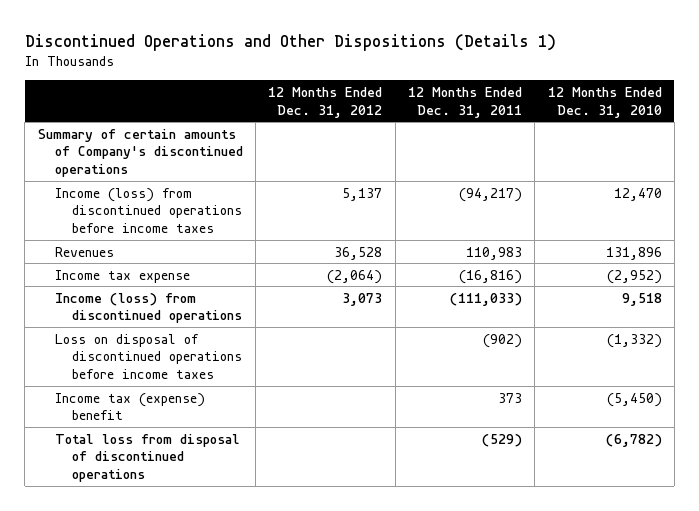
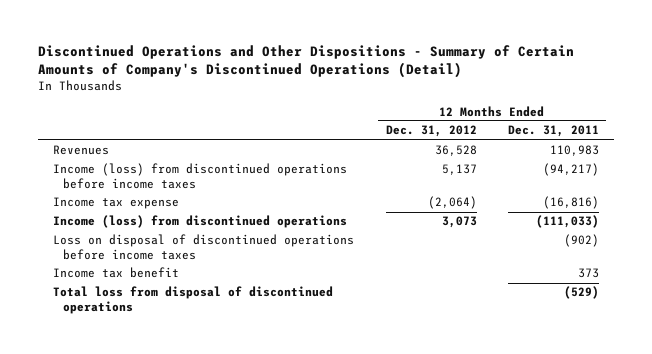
- Discontinued Operations and Other Dispositions (Details 1)
+ Discontinued Operations and Other Dispositions - Summary of Certain Amounts of Company's Discontinued Operations (Detail)
- | 12 Months Ended Dec. 31, 2012 | 12 Months Ended Dec. 31, 2011 | 12 Months Ended Dec. 31, 2010
+ | 12 Months Ended Dec. 31, 2012 | 12 Months Ended Dec. 31, 2011
- Summary of certain amounts of Company's discontinued operations
moved down: Income (loss) from discontinued operations before income taxes | 5,137 | (94,217)
- Income tax (expense) benefit | | 373 | (5,450)
+ Income tax benefit | | 373

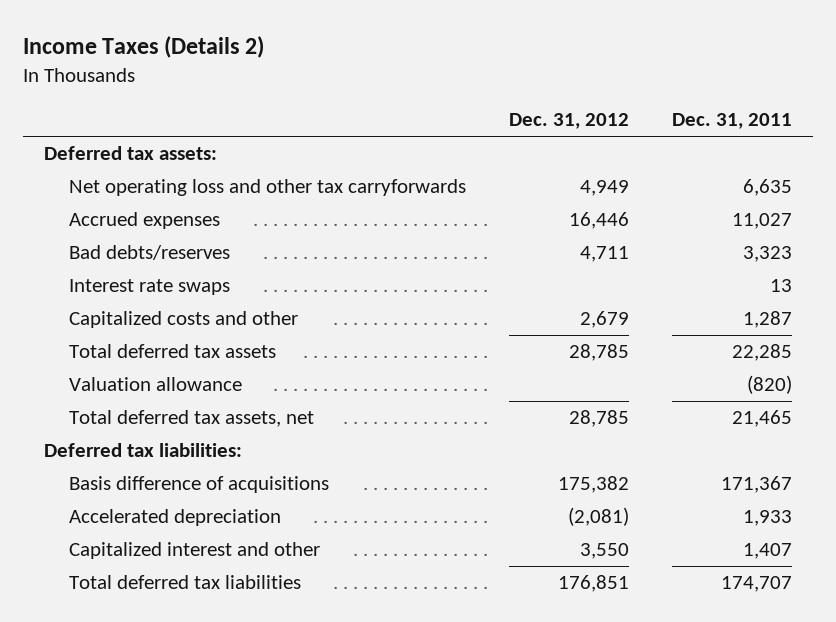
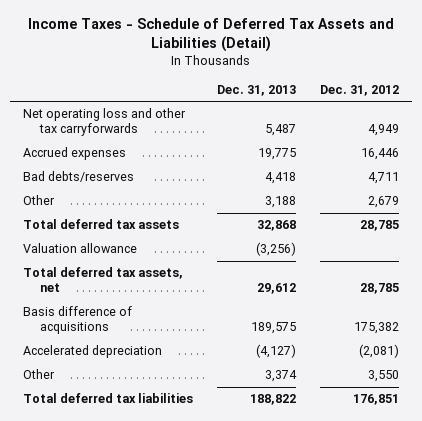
- Income Taxes (Details 2)
+ Income Taxes - Schedule of Deferred Tax Assets and Liabilities (Detail)
- | Dec. 31, 2012 | Dec. 31, 2011
+ | Dec. 31, 2013 | Dec. 31, 2012
- Deferred tax assets:
- Interest rate swaps | | 13
- Capitalized costs and other | 2,679 | 1,287
+ Other | 3,188 | 2,679
- Deferred tax liabilities:
- Capitalized interest and other | 3,550 | 1,407
+ Other | 3,374 | 3,550

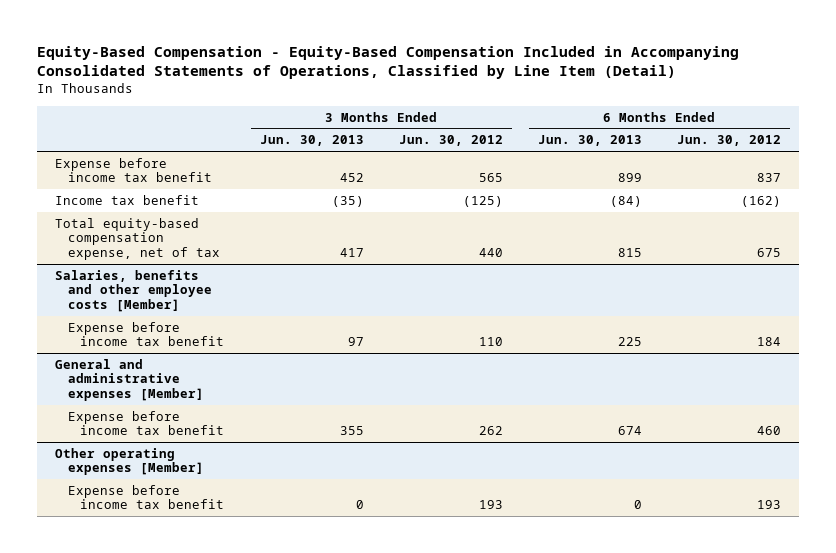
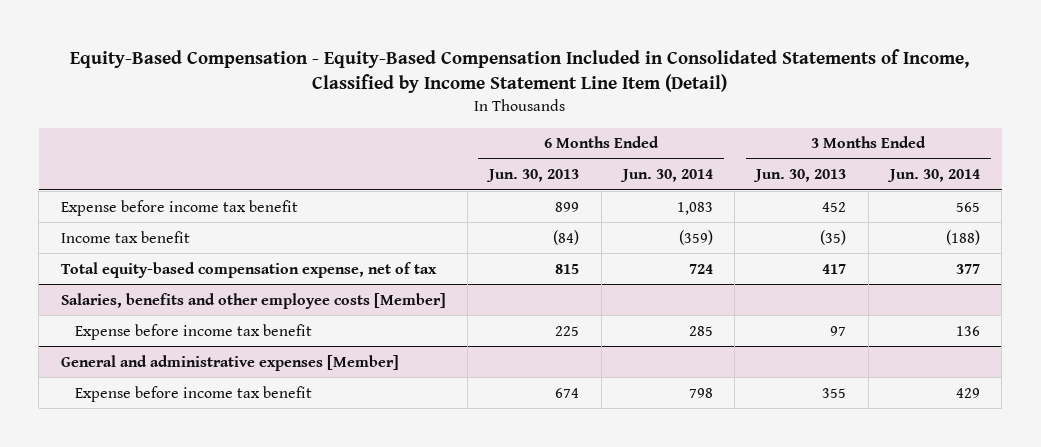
- Equity-Based Compensation - Equity-Based Compensation Included in Accompanying Consolidated Statements of Operations, Classified by Line Item (Detail)
+ Equity-Based Compensation - Equity-Based Compensation Included in Consolidated Statements of Income, Classified by Income Statement Line Item (Detail)
- | 3 Months Ended Jun. 30, 2013 | 3 Months Ended Jun. 30, 2012 | 6 Months Ended Jun. 30, 2013 | 6 Months Ended Jun. 30, 2012
+ | 6 Months Ended Jun. 30, 2013 | 6 Months Ended Jun. 30, 2014 | 3 Months Ended Jun. 30, 2013 | 3 Months Ended Jun. 30, 2014
- Other operating expenses [Member]
- Expense before income tax benefit | 0 | 193 | 0 | 193

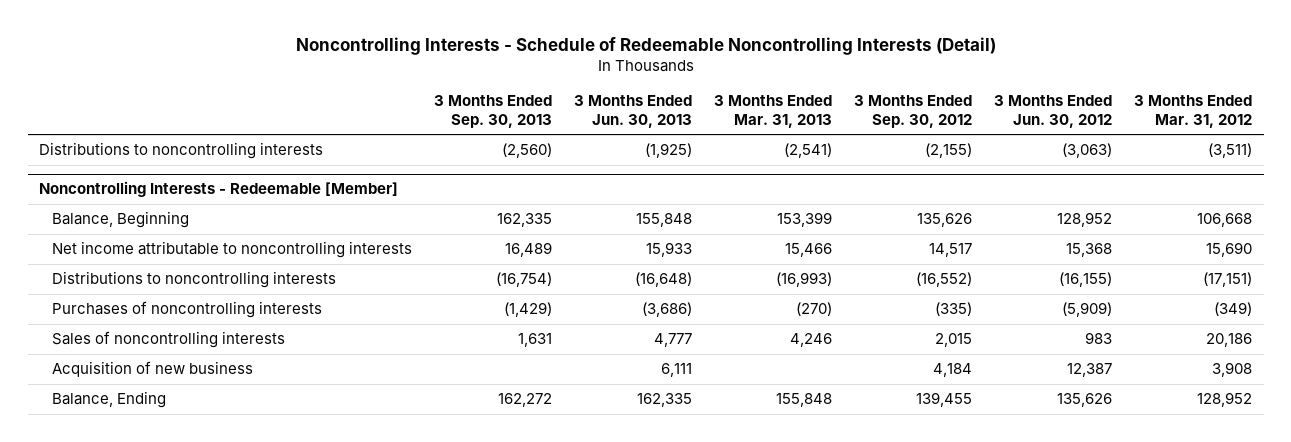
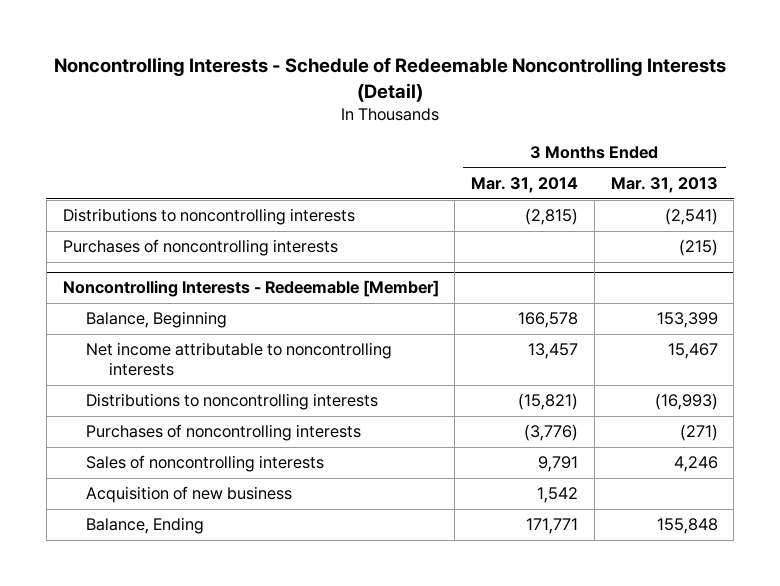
- | 3 Months Ended Sep. 30, 2013 | 3 Months Ended Jun. 30, 2013 | 3 Months Ended Mar. 31, 2013 | 3 Months Ended Sep. 30, 2012 | 3 Months Ended Jun. 30, 2012 | 3 Months Ended Mar. 31, 2012
+ | 3 Months Ended Mar. 31, 2014 | 3 Months Ended Mar. 31, 2013
+ Purchases of noncontrolling interests | | (215)
@ Noncontrolling Interests - Redeemable [Member]
- Net income attributable to noncontrolling interests | 16,489 | 15,933 | 15,466 | 14,517 | 15,368 | 15,690
+ Net income attributable to noncontrolling interests | 13,457 | 15,467
- Purchases of noncontrolling interests | (1,429) | (3,686) | (270) | (335) | (5,909) | (349)
+ Purchases of noncontrolling interests | (3,776) | (271)

